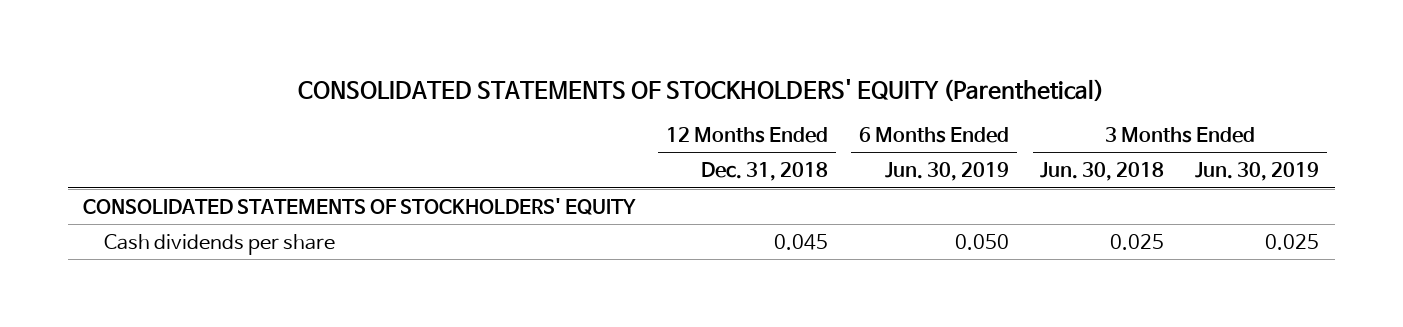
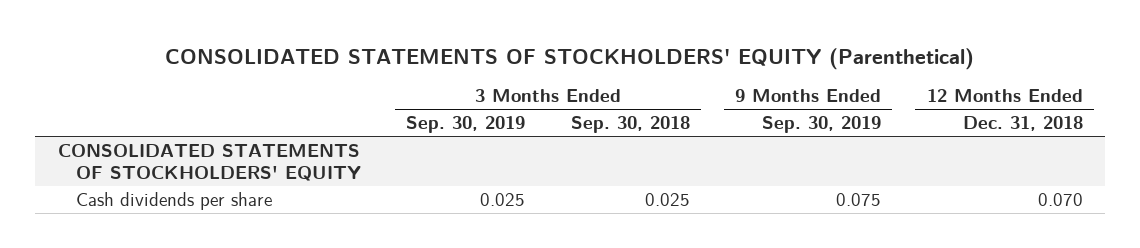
- | 12 Months Ended Dec. 31, 2018 | 6 Months Ended Jun. 30, 2019 | 3 Months Ended Jun. 30, 2018 | 3 Months Ended Jun. 30, 2019
+ | 3 Months Ended Sep. 30, 2019 | 3 Months Ended Sep. 30, 2018 | 9 Months Ended Sep. 30, 2019 | 12 Months Ended Dec. 31, 2018
- Cash dividends per share | 0.045 | 0.050 | 0.025 | 0.025
+ Cash dividends per share | 0.025 | 0.025 | 0.075 | 0.070

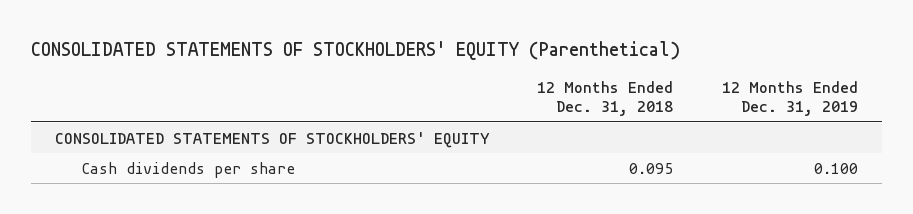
- | 3 Months Ended Sep. 30, 2019 | 3 Months Ended Sep. 30, 2018 | 9 Months Ended Sep. 30, 2019 | 12 Months Ended Dec. 31, 2018
+ | 12 Months Ended Dec. 31, 2018 | 12 Months Ended Dec. 31, 2019
- Cash dividends per share | 0.025 | 0.025 | 0.075 | 0.070
+ Cash dividends per share | 0.095 | 0.100

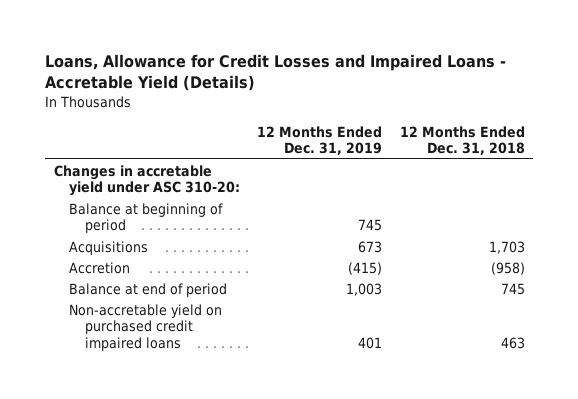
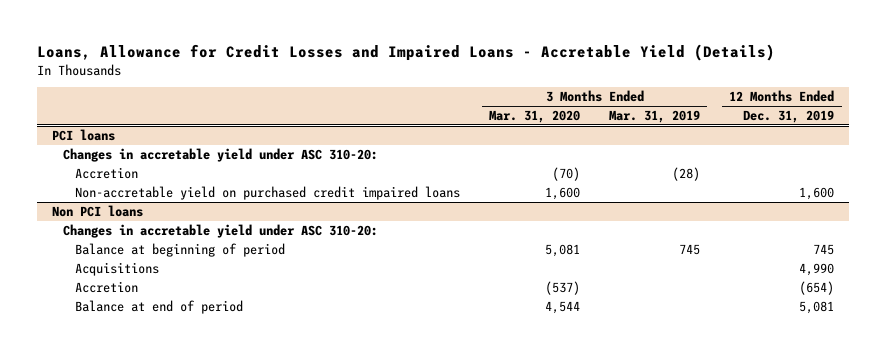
- | 12 Months Ended Dec. 31, 2019 | 12 Months Ended Dec. 31, 2018
+ | 3 Months Ended Mar. 31, 2020 | 3 Months Ended Mar. 31, 2019 | 12 Months Ended Dec. 31, 2019
+ PCI loans
+ Accretion | (70) | (28) |
+ Non-accretable yield on purchased credit impaired loans | 1,600 | | 1,600
+ Non PCI loans
+ Changes in accretable yield under ASC 310-20:
- Acquisitions | 673 | 1,703
- Accretion | (415) | (958)
- Balance at end of period | 1,003 | 745
- Non-accretable yield on purchased credit impaired loans | 401 | 463
+ Acquisitions | | | 4,990
+ Accretion | (537) | | (654)
+ Balance at end of period | 4,544 | | 5,081

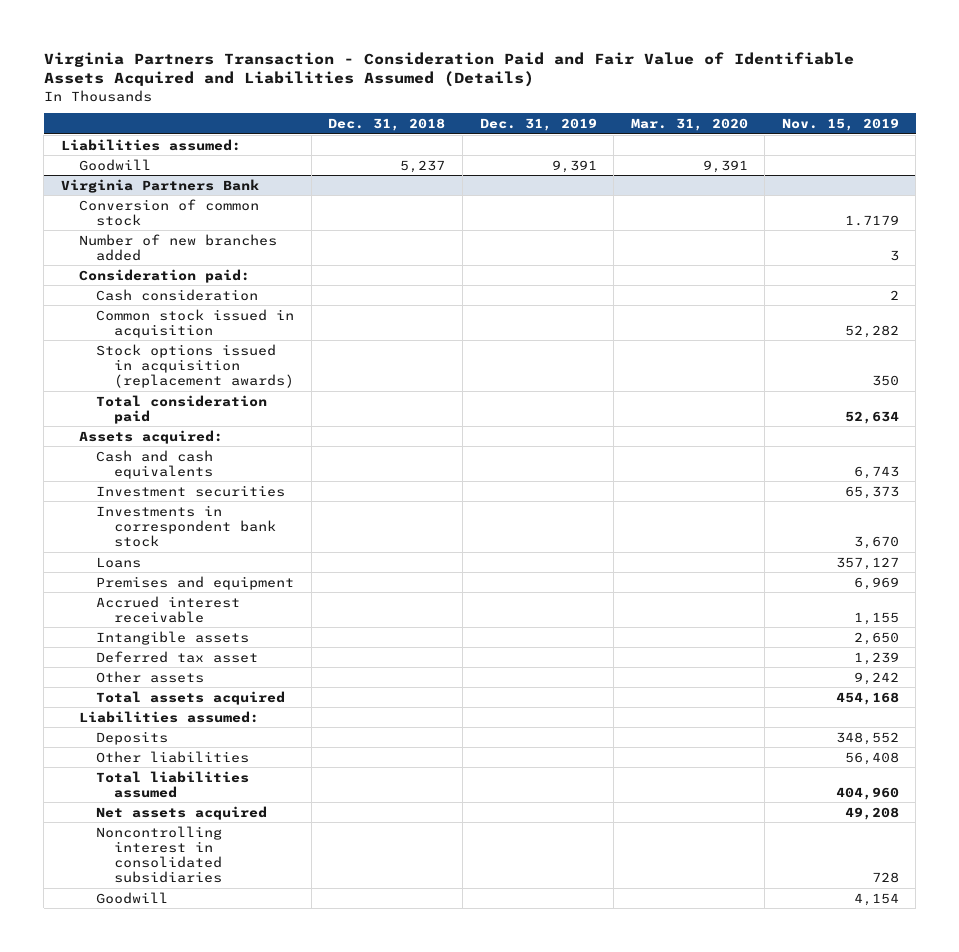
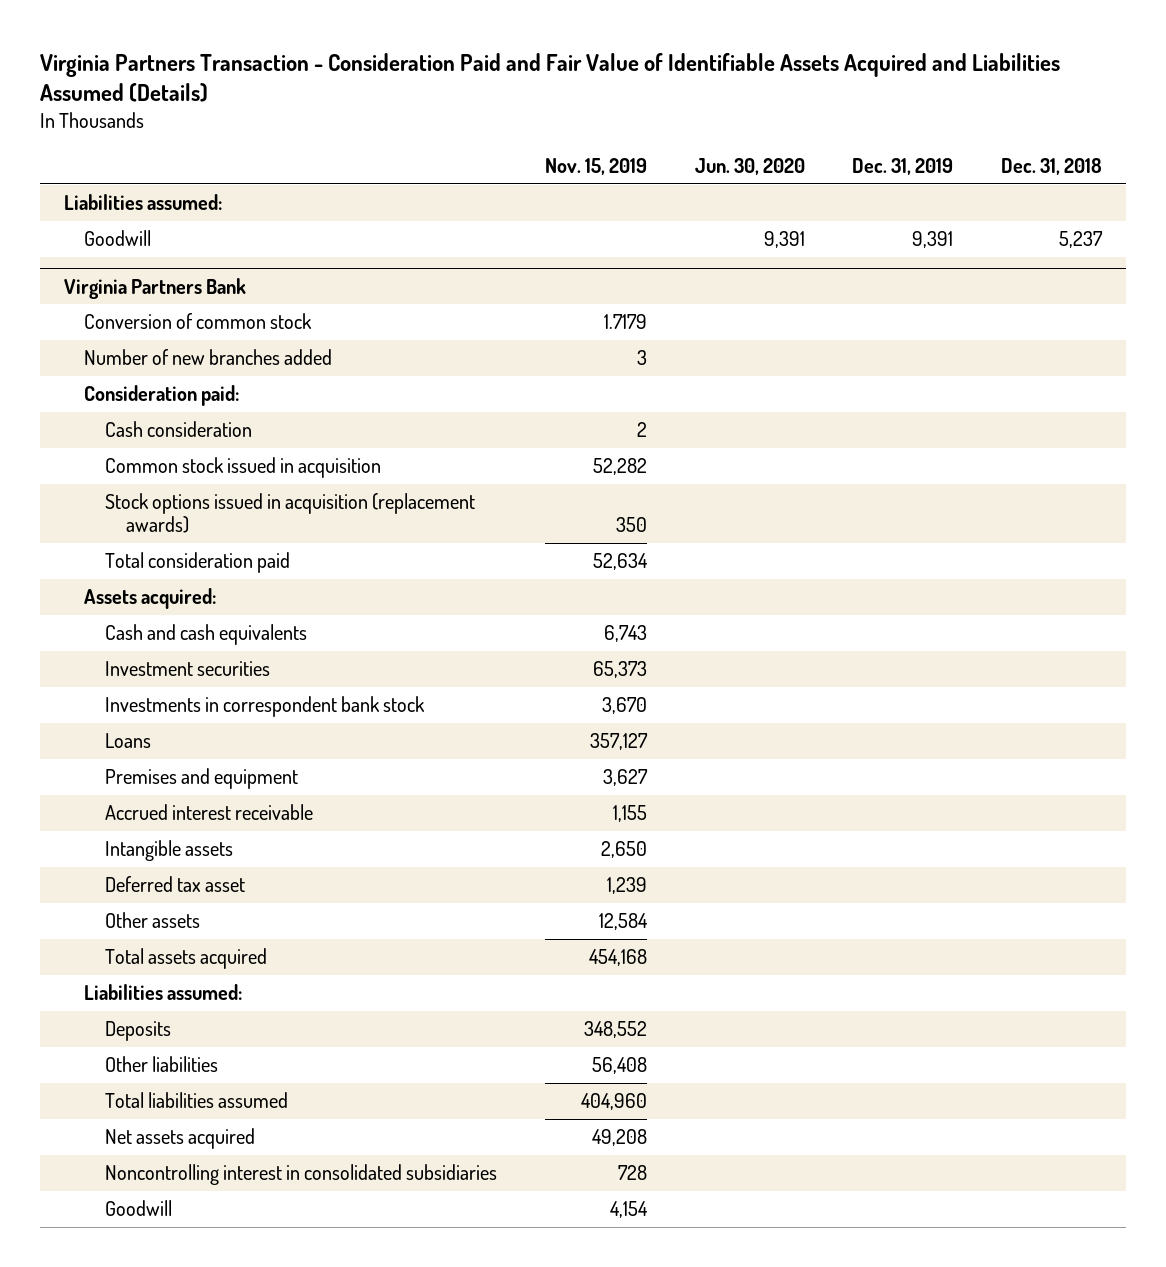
- | Dec. 31, 2018 | Dec. 31, 2019 | Mar. 31, 2020 | Nov. 15, 2019
+ | Nov. 15, 2019 | Jun. 30, 2020 | Dec. 31, 2019 | Dec. 31, 2018
@ Virginia Partners Bank
- Premises and equipment | | | | 6,969
+ Premises and equipment | 3,627 | | |
- Other assets | | | | 9,242
+ Other assets | 12,584 | | |

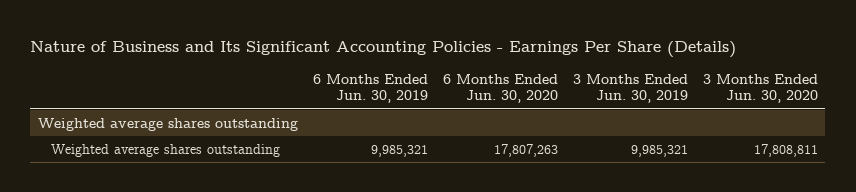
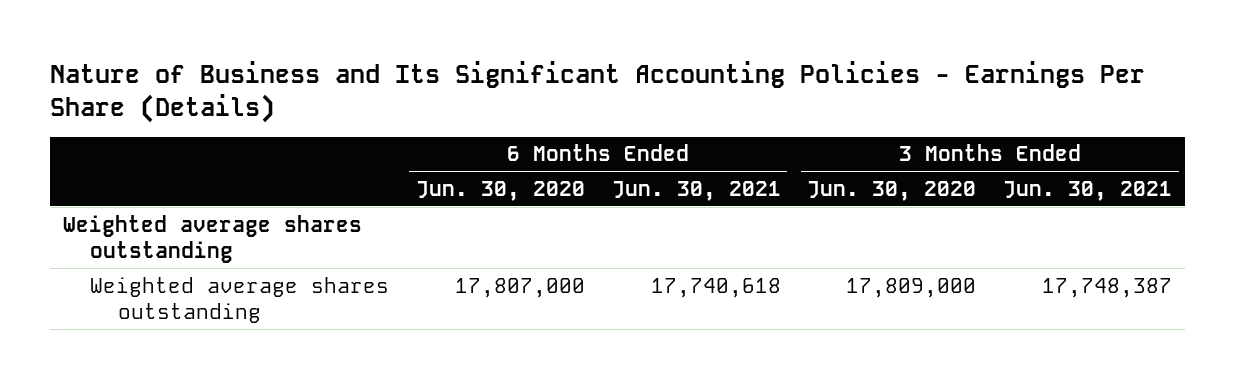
- | 6 Months Ended Jun. 30, 2019 | 6 Months Ended Jun. 30, 2020 | 3 Months Ended Jun. 30, 2019 | 3 Months Ended Jun. 30, 2020
+ | 6 Months Ended Jun. 30, 2020 | 6 Months Ended Jun. 30, 2021 | 3 Months Ended Jun. 30, 2020 | 3 Months Ended Jun. 30, 2021
- Weighted average shares outstanding | 9,985,321 | 17,807,263 | 9,985,321 | 17,808,811
+ Weighted average shares outstanding | 17,807,000 | 17,740,618 | 17,809,000 | 17,748,387

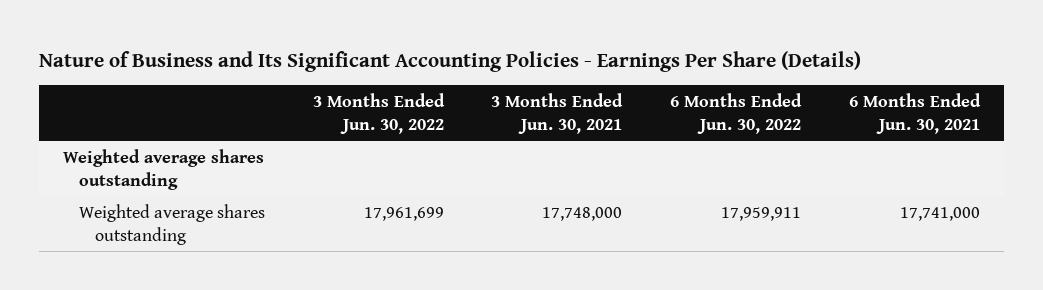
- | 6 Months Ended Jun. 30, 2020 | 6 Months Ended Jun. 30, 2021 | 3 Months Ended Jun. 30, 2020 | 3 Months Ended Jun. 30, 2021
+ | 3 Months Ended Jun. 30, 2022 | 3 Months Ended Jun. 30, 2021 | 6 Months Ended Jun. 30, 2022 | 6 Months Ended Jun. 30, 2021
- Weighted average shares outstanding | 17,807,000 | 17,740,618 | 17,809,000 | 17,748,387
+ Weighted average shares outstanding | 17,961,699 | 17,748,000 | 17,959,911 | 17,741,000

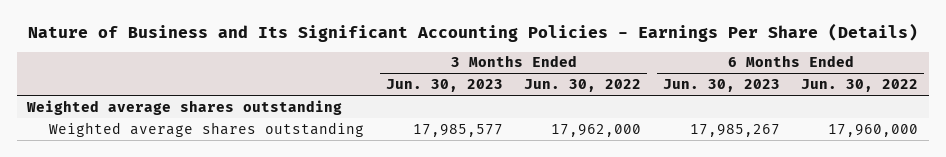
- | 3 Months Ended Jun. 30, 2022 | 3 Months Ended Jun. 30, 2021 | 6 Months Ended Jun. 30, 2022 | 6 Months Ended Jun. 30, 2021
+ | 3 Months Ended Jun. 30, 2023 | 3 Months Ended Jun. 30, 2022 | 6 Months Ended Jun. 30, 2023 | 6 Months Ended Jun. 30, 2022
- Weighted average shares outstanding | 17,961,699 | 17,748,000 | 17,959,911 | 17,741,000
+ Weighted average shares outstanding | 17,985,577 | 17,962,000 | 17,985,267 | 17,960,000

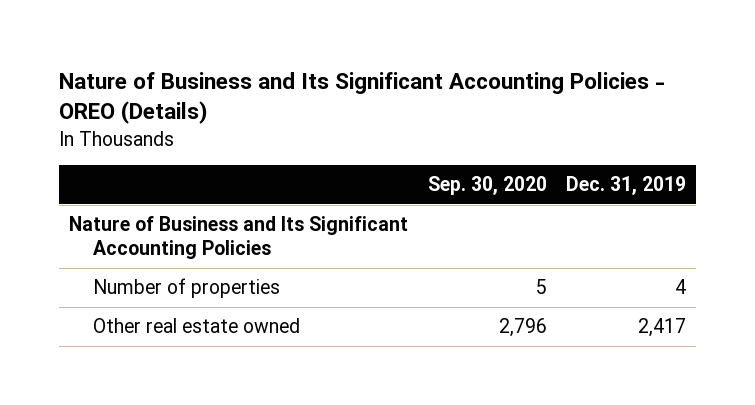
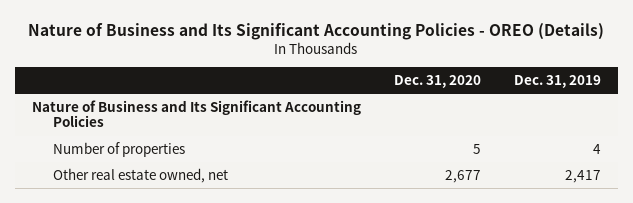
- | Sep. 30, 2020 | Dec. 31, 2019
+ | Dec. 31, 2020 | Dec. 31, 2019
- Other real estate owned | 2,796 | 2,417
+ Other real estate owned, net | 2,677 | 2,417

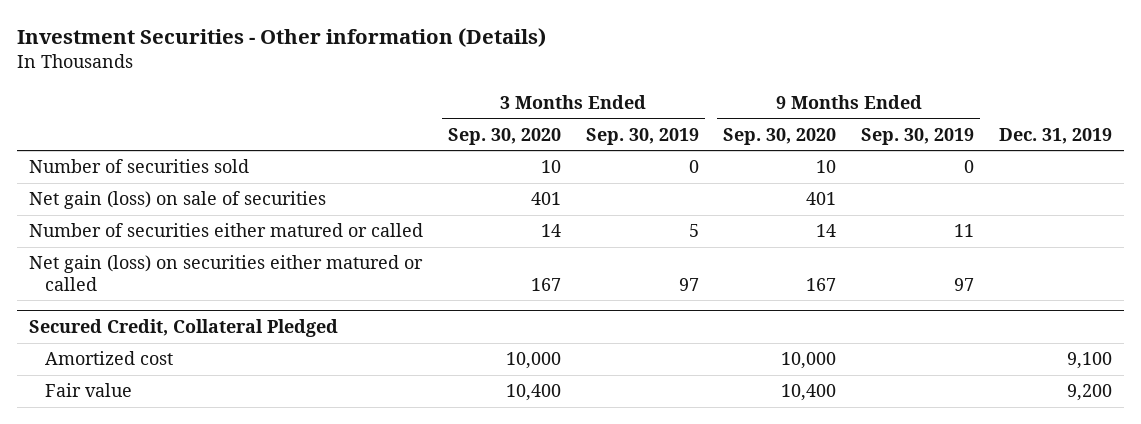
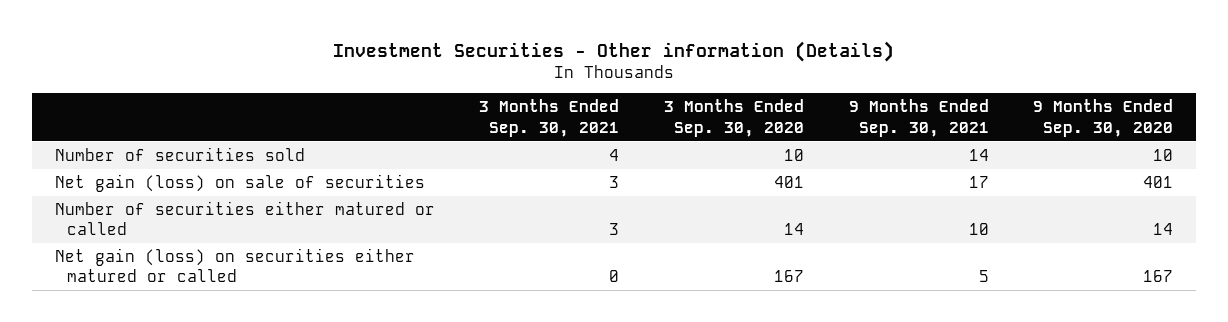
- | 3 Months Ended Sep. 30, 2020 | 3 Months Ended Sep. 30, 2019 | 9 Months Ended Sep. 30, 2020 | 9 Months Ended Sep. 30, 2019 | Dec. 31, 2019
+ | 3 Months Ended Sep. 30, 2021 | 3 Months Ended Sep. 30, 2020 | 9 Months Ended Sep. 30, 2021 | 9 Months Ended Sep. 30, 2020
- Secured Credit, Collateral Pledged
- Amortized cost | 10,000 | | 10,000 | | 9,100
- Fair value | 10,400 | | 10,400 | | 9,200

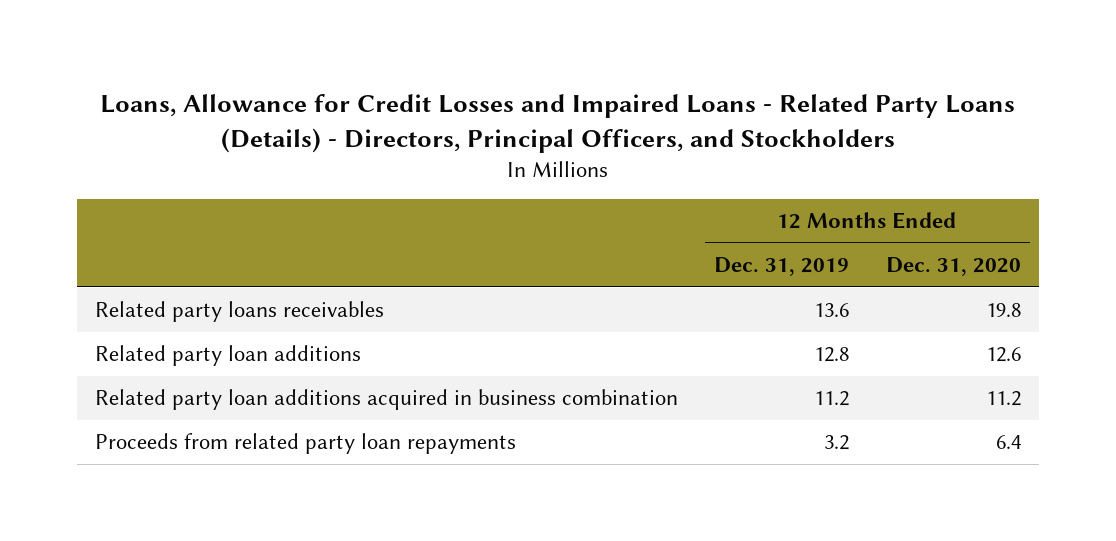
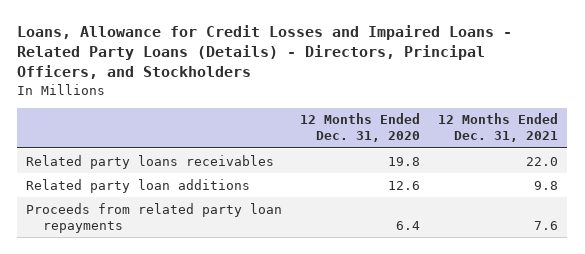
- | 12 Months Ended Dec. 31, 2019 | 12 Months Ended Dec. 31, 2020
+ | 12 Months Ended Dec. 31, 2020 | 12 Months Ended Dec. 31, 2021
- Related party loan additions acquired in business combination | 11.2 | 11.2

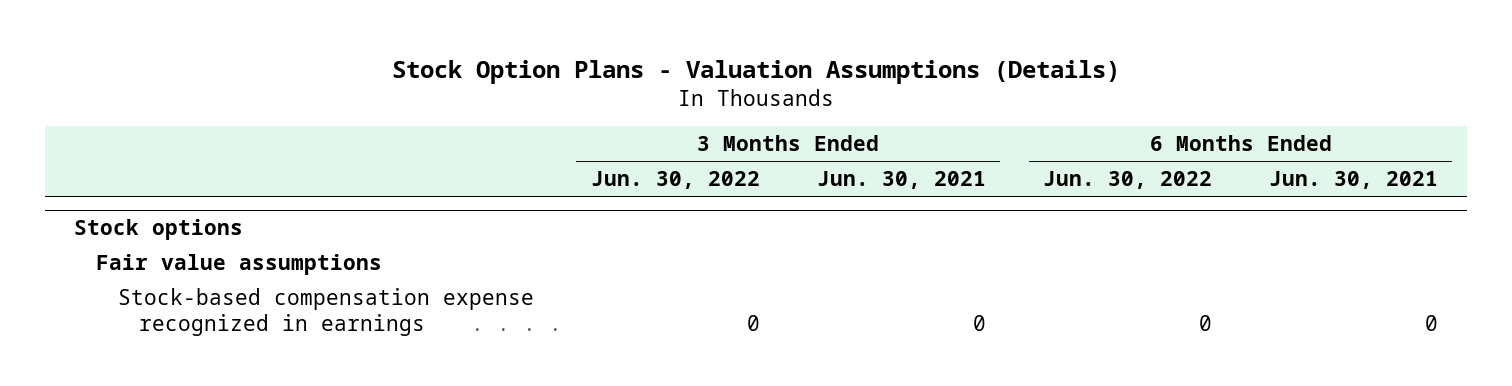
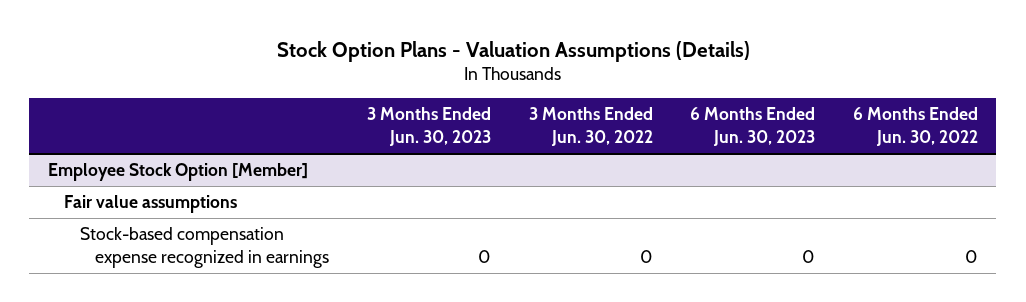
- | 3 Months Ended Jun. 30, 2022 | 3 Months Ended Jun. 30, 2021 | 6 Months Ended Jun. 30, 2022 | 6 Months Ended Jun. 30, 2021
+ | 3 Months Ended Jun. 30, 2023 | 3 Months Ended Jun. 30, 2022 | 6 Months Ended Jun. 30, 2023 | 6 Months Ended Jun. 30, 2022
- Stock options
+ Employee Stock Option [Member]

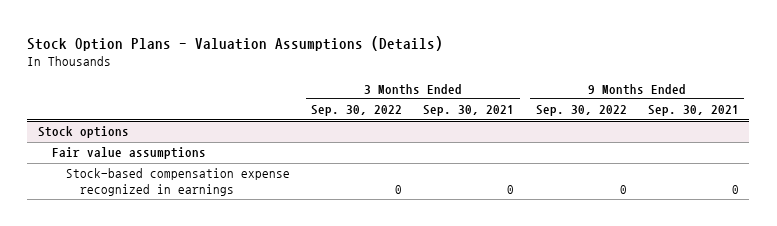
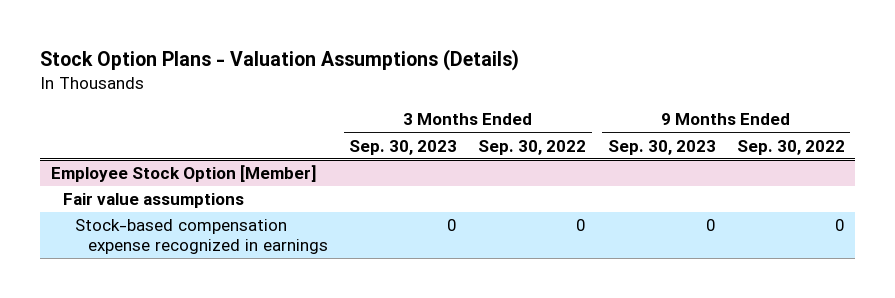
- | 3 Months Ended Sep. 30, 2022 | 3 Months Ended Sep. 30, 2021 | 9 Months Ended Sep. 30, 2022 | 9 Months Ended Sep. 30, 2021
+ | 3 Months Ended Sep. 30, 2023 | 3 Months Ended Sep. 30, 2022 | 9 Months Ended Sep. 30, 2023 | 9 Months Ended Sep. 30, 2022
- Stock options
+ Employee Stock Option [Member]

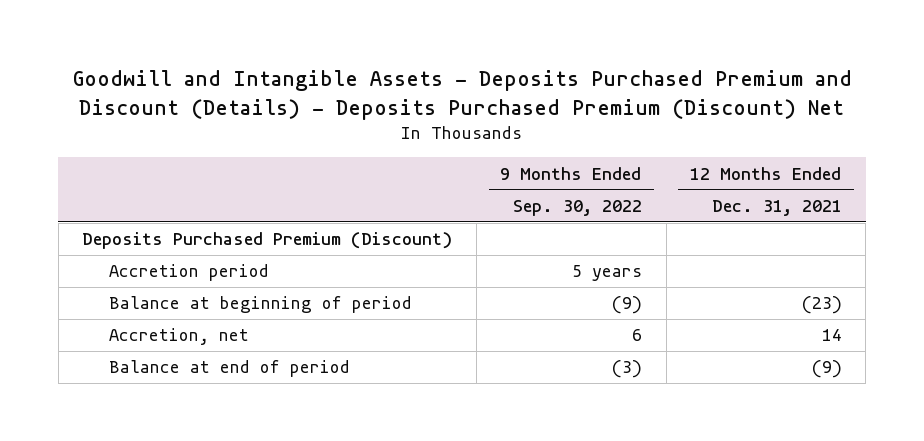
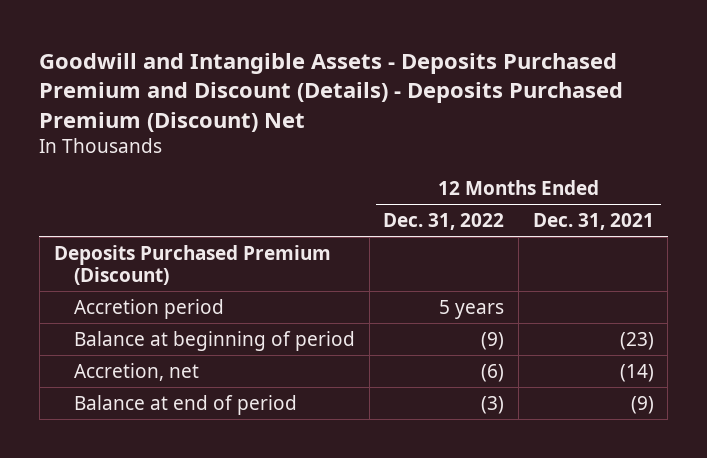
- | 9 Months Ended Sep. 30, 2022 | 12 Months Ended Dec. 31, 2021
+ | 12 Months Ended Dec. 31, 2022 | 12 Months Ended Dec. 31, 2021
- Accretion, net | 6 | 14
+ Accretion, net | (6) | (14)

